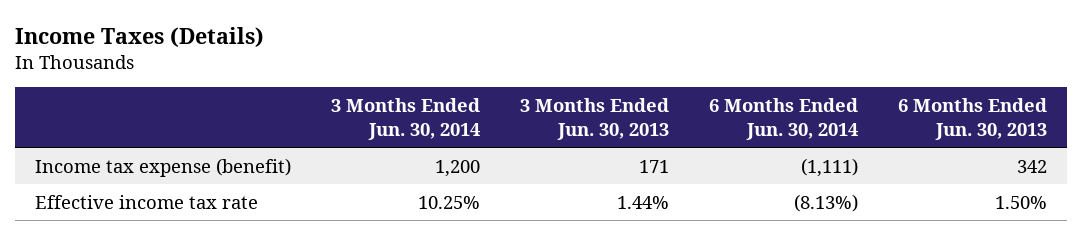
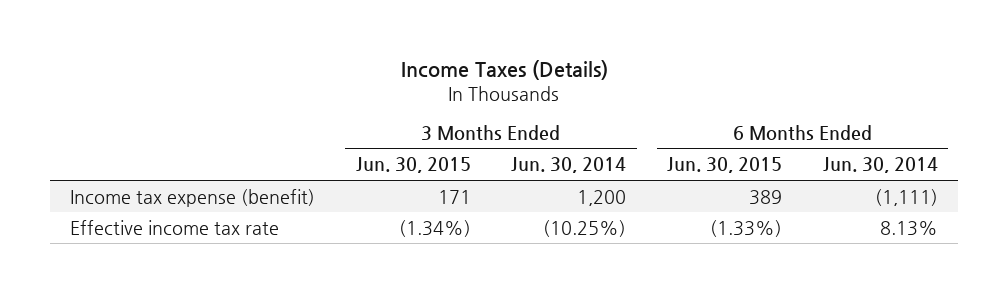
- | 3 Months Ended Jun. 30, 2014 | 3 Months Ended Jun. 30, 2013 | 6 Months Ended Jun. 30, 2014 | 6 Months Ended Jun. 30, 2013
+ | 3 Months Ended Jun. 30, 2015 | 3 Months Ended Jun. 30, 2014 | 6 Months Ended Jun. 30, 2015 | 6 Months Ended Jun. 30, 2014
- Effective income tax rate | 10.25% | 1.44% | (8.13%) | 1.50%
+ Effective income tax rate | (1.34%) | (10.25%) | (1.33%) | 8.13%

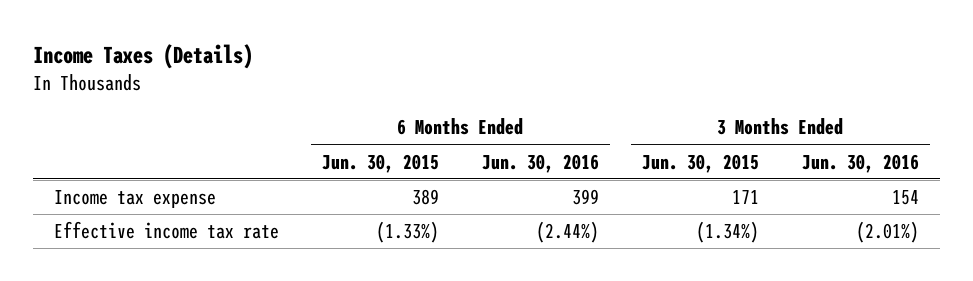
- | 3 Months Ended Jun. 30, 2015 | 3 Months Ended Jun. 30, 2014 | 6 Months Ended Jun. 30, 2015 | 6 Months Ended Jun. 30, 2014
+ | 6 Months Ended Jun. 30, 2015 | 6 Months Ended Jun. 30, 2016 | 3 Months Ended Jun. 30, 2015 | 3 Months Ended Jun. 30, 2016
- Income tax expense (benefit) | 171 | 1,200 | 389 | (1,111)
+ Income tax expense | 389 | 399 | 171 | 154

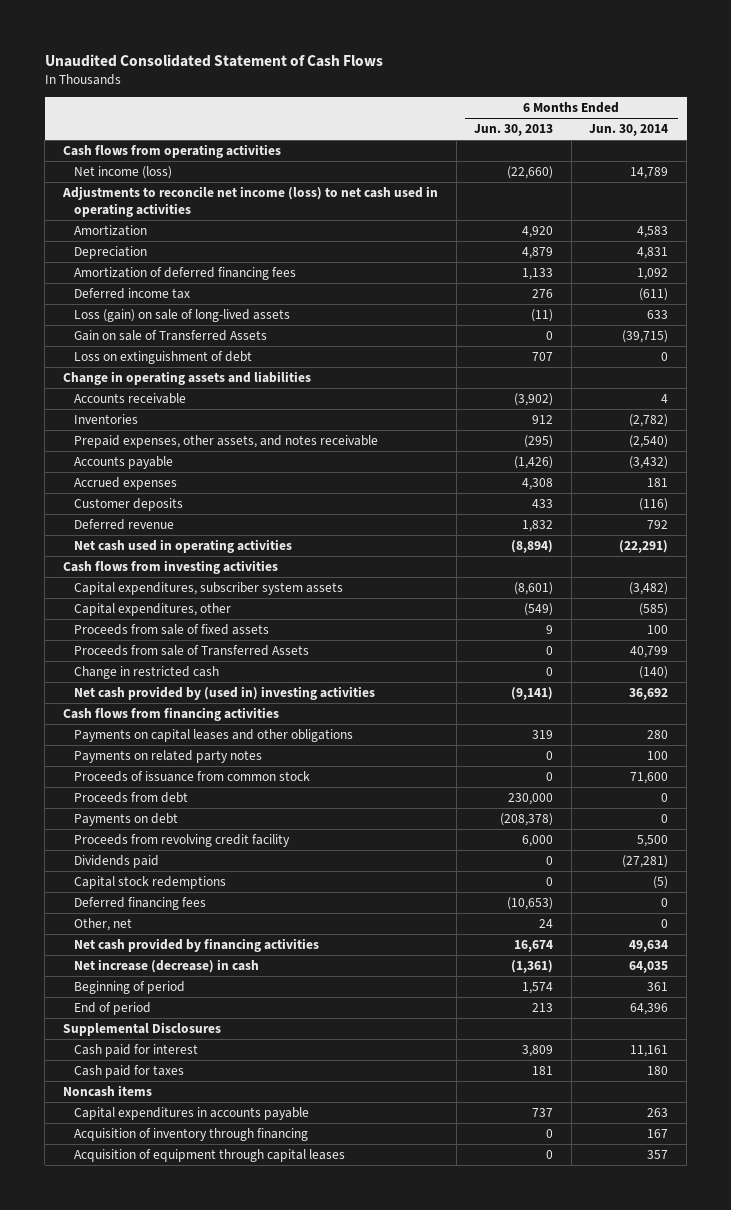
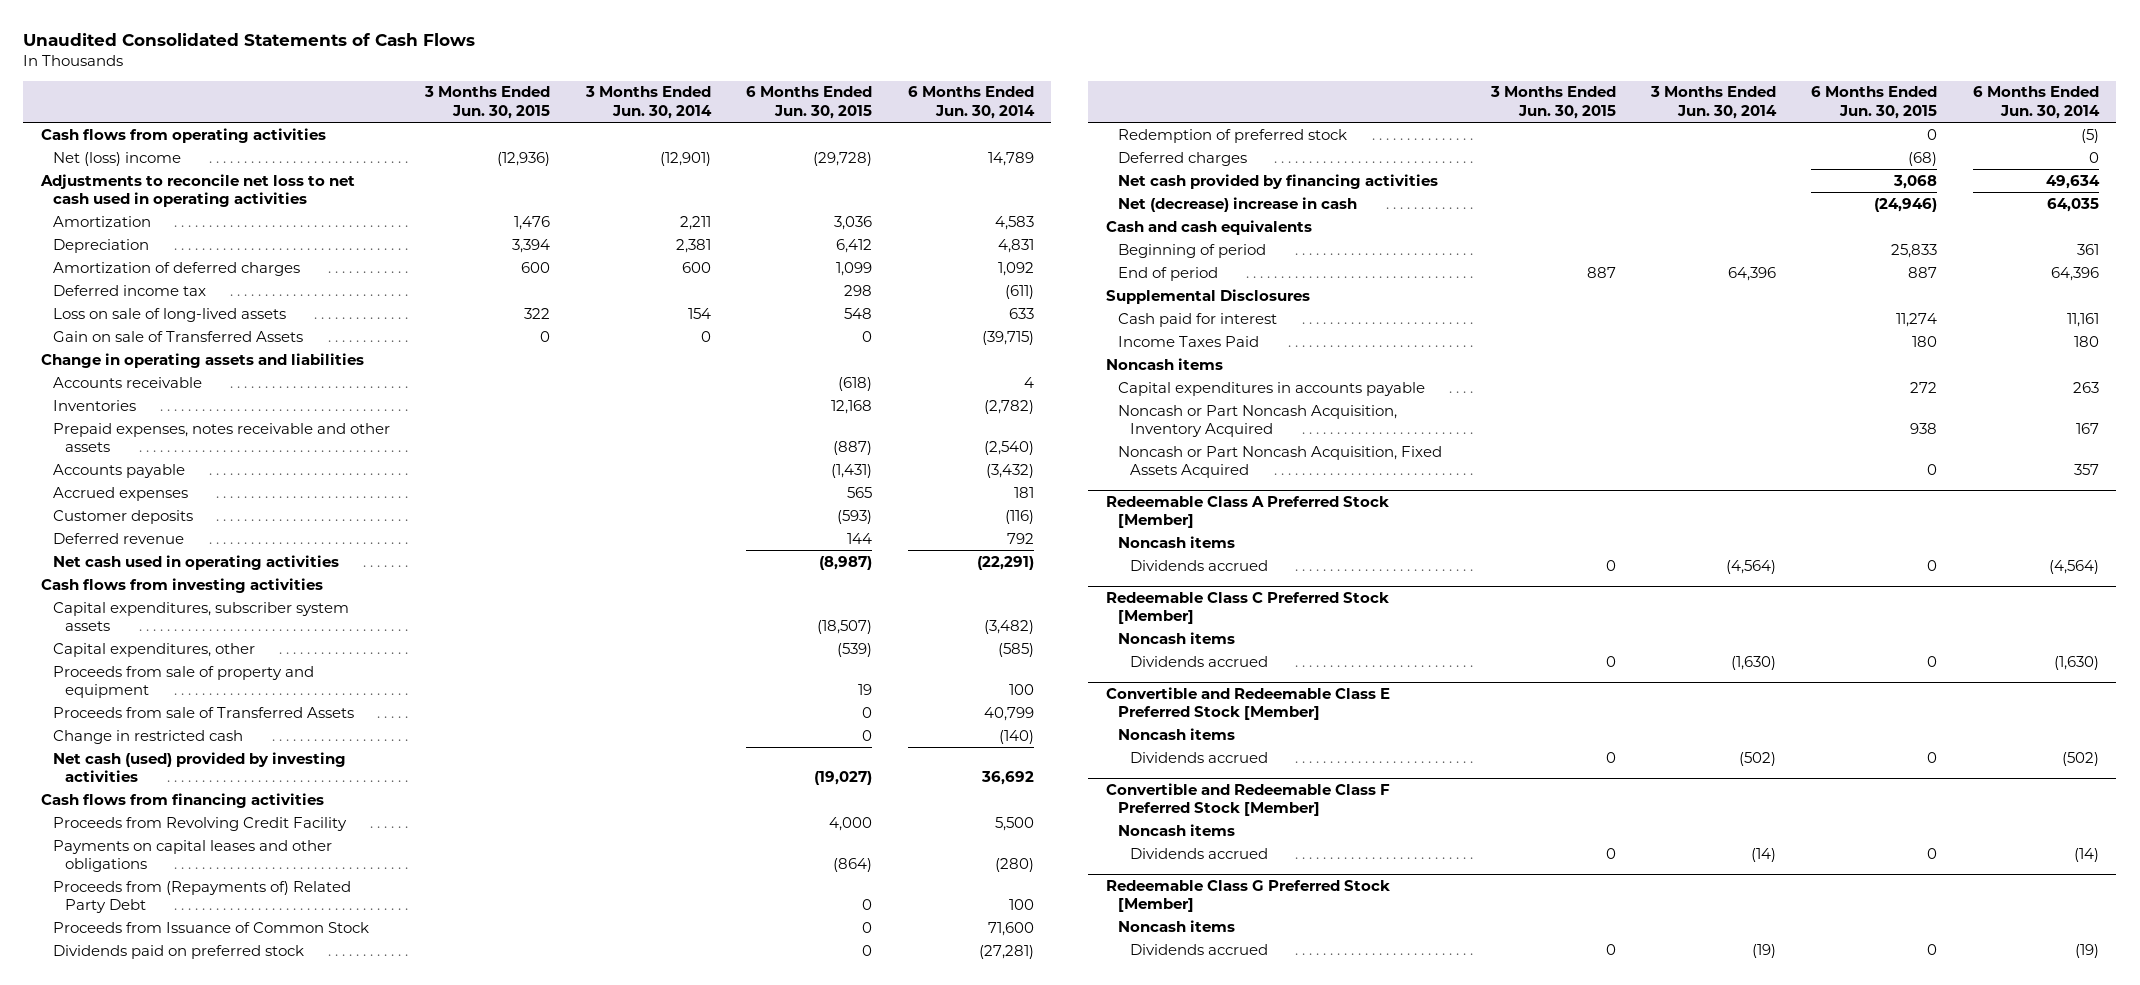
- Unaudited Consolidated Statement of Cash Flows
+ Unaudited Consolidated Statements of Cash Flows
- | 6 Months Ended Jun. 30, 2013 | 6 Months Ended Jun. 30, 2014
+ | 3 Months Ended Jun. 30, 2015 | 3 Months Ended Jun. 30, 2014 | 6 Months Ended Jun. 30, 2015 | 6 Months Ended Jun. 30, 2014
- Net income (loss) | (22,660) | 14,789
- Adjustments to reconcile net income (loss) to net cash used in operating activities
+ Net (loss) income | (12,936) | (12,901) | (29,728) | 14,789
+ Adjustments to reconcile net loss to net cash used in operating activities
- Amortization of deferred financing fees | 1,133 | 1,092
+ Amortization of deferred charges | 600 | 600 | 1,099 | 1,092
- Loss (gain) on sale of long-lived assets | (11) | 633
+ Loss on sale of long-lived assets | 322 | 154 | 548 | 633
- Loss on extinguishment of debt | 707 | 0
- Prepaid expenses, other assets, and notes receivable | (295) | (2,540)
+ Prepaid expenses, notes receivable and other assets | | | (887) | (2,540)
- Proceeds from sale of fixed assets | 9 | 100
+ Proceeds from sale of property and equipment | | | 19 | 100
- Net cash provided by (used in) investing activities | (9,141) | 36,692
+ Net cash (used) provided by investing activities | | | (19,027) | 36,692
- Payments on capital leases and other obligations | 319 | 280
- Payments on related party notes | 0 | 100
- Proceeds of issuance from common stock | 0 | 71,600
- Proceeds from debt | 230,000 | 0
- Payments on debt | (208,378) | 0
- Proceeds from revolving credit facility | 6,000 | 5,500
- Dividends paid | 0 | (27,281)
- Capital stock redemptions | 0 | (5)
- Deferred financing fees | (10,653) | 0
- Other, net | 24 | 0
+ Proceeds from Revolving Credit Facility | | | 4,000 | 5,500
+ Payments on capital leases and other obligations | | | (864) | (280)
+ Proceeds from (Repayments of) Related Party Debt | | | 0 | 100
+ Proceeds from Issuance of Common Stock | | | 0 | 71,600
+ Dividends paid on preferred stock | | | 0 | (27,281)
+ Redemption of preferred stock | | | 0 | (5)
+ Deferred charges | | | (68) | 0
- Net increase (decrease) in cash | (1,361) | 64,035
+ Net (decrease) increase in cash | | | (24,946) | 64,035
+ Cash and cash equivalents
- Cash paid for taxes | 181 | 180
+ Income Taxes Paid | | | 180 | 180
- Acquisition of inventory through financing | 0 | 167
- Acquisition of equipment through capital leases | 0 | 357
+ Noncash or Part Noncash Acquisition, Inventory Acquired | | | 938 | 167
+ Noncash or Part Noncash Acquisition, Fixed Assets Acquired | | | 0 | 357
+ Redeemable Class A Preferred Stock [Member]
+ Noncash items
+ Dividends accrued | 0 | (4,564) | 0 | (4,564)
+ Redeemable Class C Preferred Stock [Member]
+ Noncash items
+ Dividends accrued | 0 | (1,630) | 0 | (1,630)
+ Convertible and Redeemable Class E Preferred Stock [Member]
+ Noncash items
+ Dividends accrued | 0 | (502) | 0 | (502)
+ Convertible and Redeemable Class F Preferred Stock [Member]
+ Noncash items
+ Dividends accrued | 0 | (14) | 0 | (14)
+ Redeemable Class G Preferred Stock [Member]
+ Noncash items
+ Dividends accrued | 0 | (19) | 0 | (19)

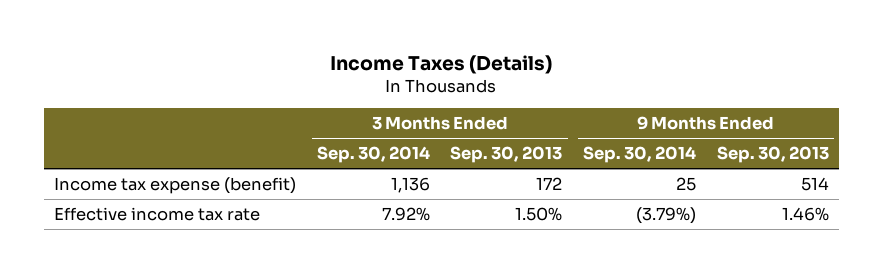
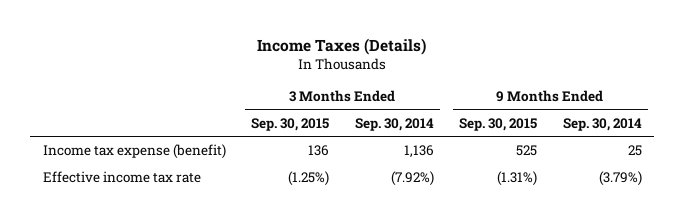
- | 3 Months Ended Sep. 30, 2014 | 3 Months Ended Sep. 30, 2013 | 9 Months Ended Sep. 30, 2014 | 9 Months Ended Sep. 30, 2013
+ | 3 Months Ended Sep. 30, 2015 | 3 Months Ended Sep. 30, 2014 | 9 Months Ended Sep. 30, 2015 | 9 Months Ended Sep. 30, 2014
- Effective income tax rate | 7.92% | 1.50% | (3.79%) | 1.46%
+ Effective income tax rate | (1.25%) | (7.92%) | (1.31%) | (3.79%)

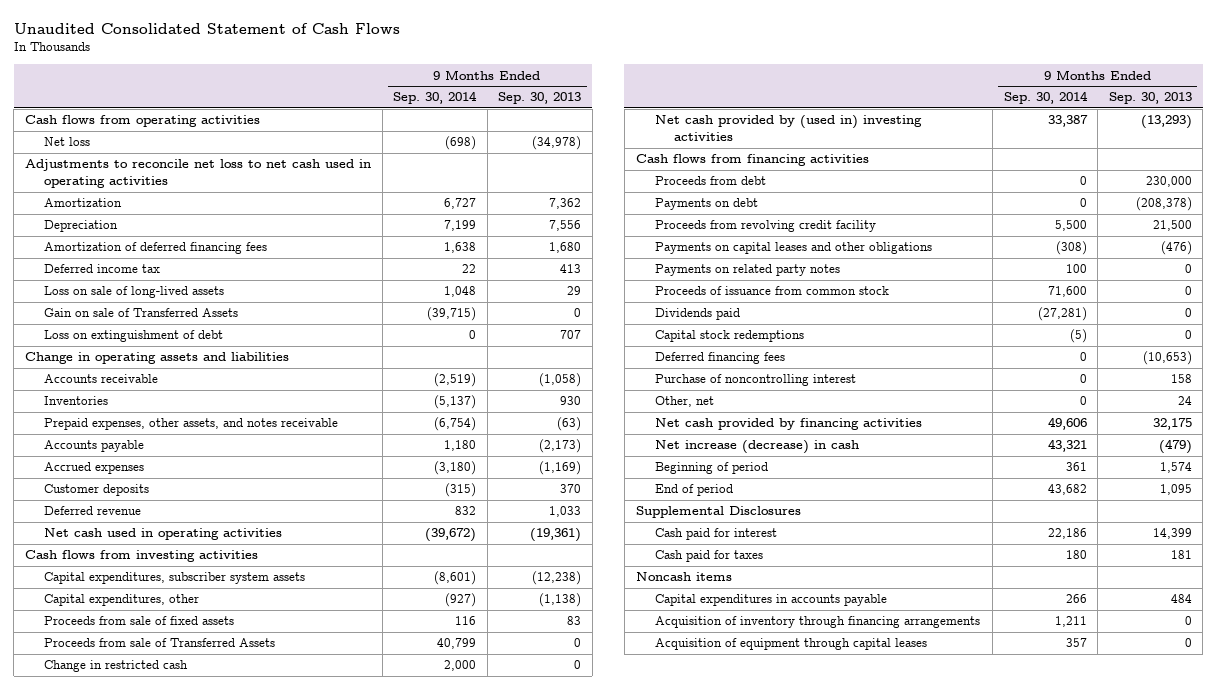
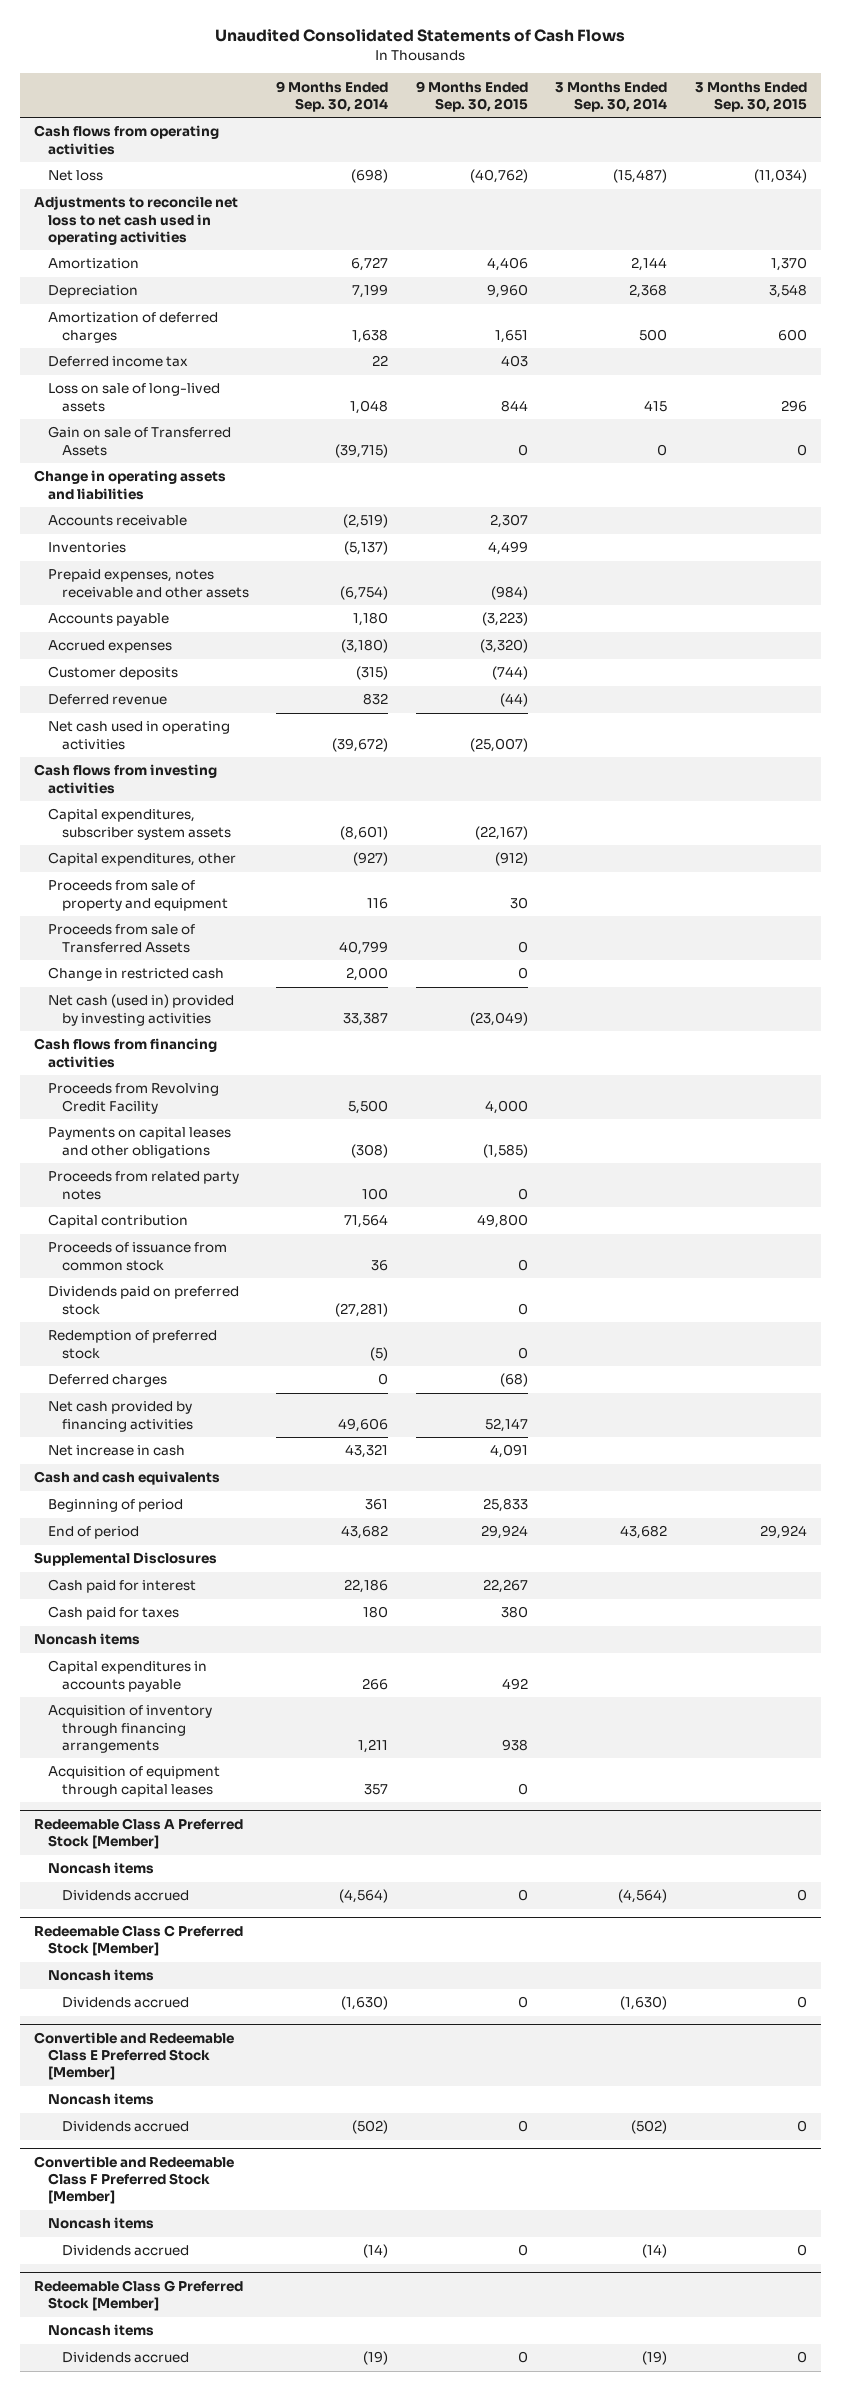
- Unaudited Consolidated Statement of Cash Flows
+ Unaudited Consolidated Statements of Cash Flows
- | 9 Months Ended Sep. 30, 2014 | 9 Months Ended Sep. 30, 2013
+ | 9 Months Ended Sep. 30, 2014 | 9 Months Ended Sep. 30, 2015 | 3 Months Ended Sep. 30, 2014 | 3 Months Ended Sep. 30, 2015
- Amortization of deferred financing fees | 1,638 | 1,680
+ Amortization of deferred charges | 1,638 | 1,651 | 500 | 600
- Loss on extinguishment of debt | 0 | 707
- Prepaid expenses, other assets, and notes receivable | (6,754) | (63)
+ Prepaid expenses, notes receivable and other assets | (6,754) | (984) | |
- Proceeds from sale of fixed assets | 116 | 83
+ Proceeds from sale of property and equipment | 116 | 30 | |
- Net cash provided by (used in) investing activities | 33,387 | (13,293)
+ Net cash (used in) provided by investing activities | 33,387 | (23,049) | |
- Proceeds from debt | 0 | 230,000
- Payments on debt | 0 | (208,378)
- Proceeds from revolving credit facility | 5,500 | 21,500
+ Proceeds from Revolving Credit Facility | 5,500 | 4,000 | |
- Payments on related party notes | 100 | 0
- Proceeds of issuance from common stock | 71,600 | 0
- Dividends paid | (27,281) | 0
- Capital stock redemptions | (5) | 0
- Deferred financing fees | 0 | (10,653)
- Purchase of noncontrolling interest | 0 | 158
- Other, net | 0 | 24
+ Proceeds from related party notes | 100 | 0 | |
+ Capital contribution | 71,564 | 49,800 | |
+ Proceeds of issuance from common stock | 36 | 0 | |
+ Dividends paid on preferred stock | (27,281) | 0 | |
+ Redemption of preferred stock | (5) | 0 | |
+ Deferred charges | 0 | (68) | |
- Net increase (decrease) in cash | 43,321 | (479)
+ Net increase in cash | 43,321 | 4,091 | |
+ Cash and cash equivalents
+ Redeemable Class A Preferred Stock [Member]
+ Noncash items
+ Dividends accrued | (4,564) | 0 | (4,564) | 0
+ Redeemable Class C Preferred Stock [Member]
+ Noncash items
+ Dividends accrued | (1,630) | 0 | (1,630) | 0
+ Convertible and Redeemable Class E Preferred Stock [Member]
+ Noncash items
+ Dividends accrued | (502) | 0 | (502) | 0
+ Convertible and Redeemable Class F Preferred Stock [Member]
+ Noncash items
+ Dividends accrued | (14) | 0 | (14) | 0
+ Redeemable Class G Preferred Stock [Member]
+ Noncash items
+ Dividends accrued | (19) | 0 | (19) | 0

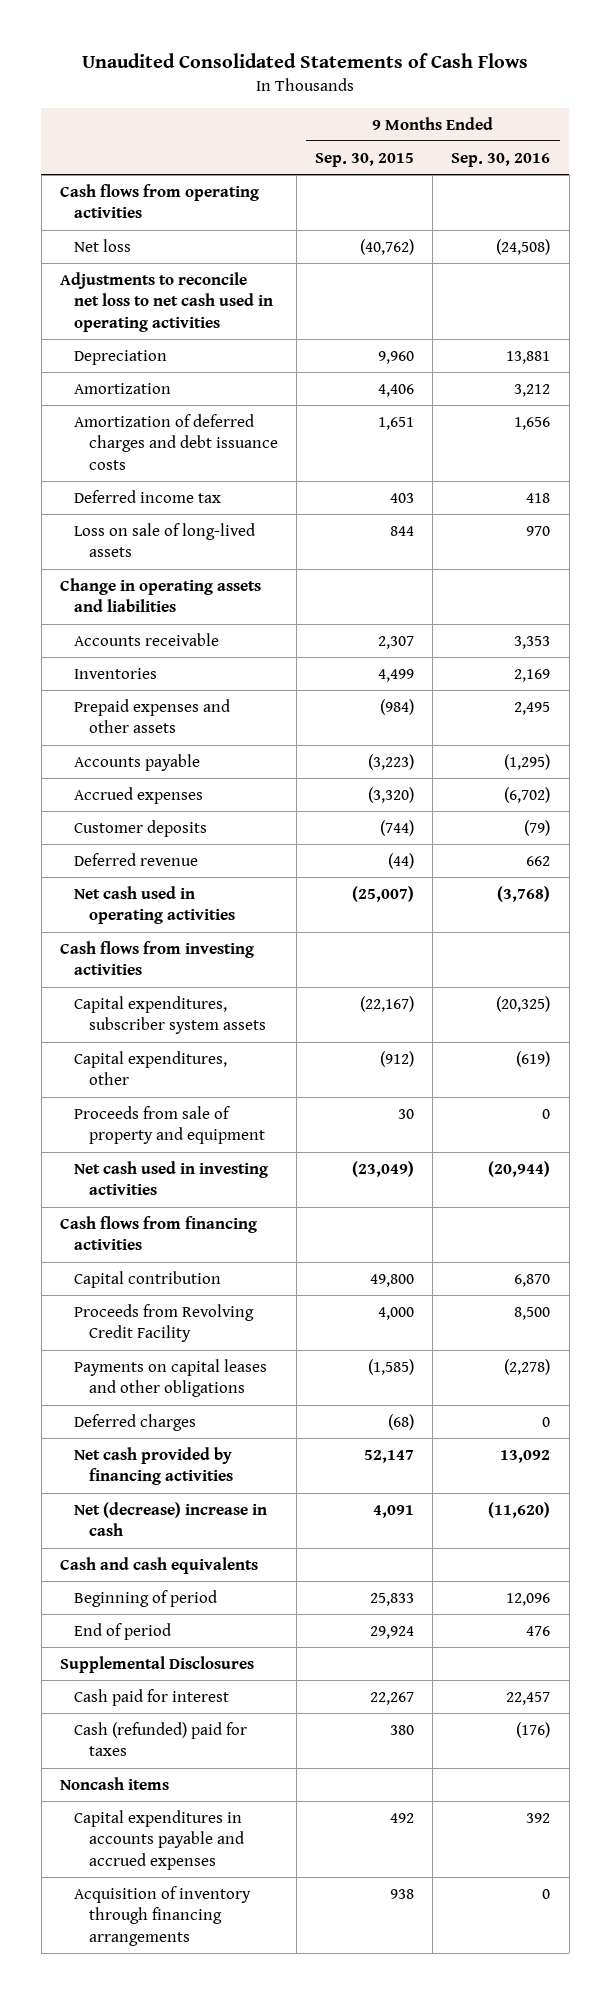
- | 9 Months Ended Sep. 30, 2014 | 9 Months Ended Sep. 30, 2015 | 3 Months Ended Sep. 30, 2014 | 3 Months Ended Sep. 30, 2015
+ | 9 Months Ended Sep. 30, 2015 | 9 Months Ended Sep. 30, 2016
- Amortization of deferred charges | 1,638 | 1,651 | 500 | 600
moved down: Amortization | 4,406 | 3,212
+ Amortization of deferred charges and debt issuance costs | 1,651 | 1,656
- Gain on sale of Transferred Assets | (39,715) | 0 | 0 | 0
- Prepaid expenses, notes receivable and other assets | (6,754) | (984) | |
+ Prepaid expenses and other assets | (984) | 2,495
- Proceeds from sale of Transferred Assets | 40,799 | 0 | |
- Change in restricted cash | 2,000 | 0 | |
- Net cash (used in) provided by investing activities | 33,387 | (23,049) | |
+ Net cash used in investing activities | (23,049) | (20,944)
moved up: Capital contribution | 49,800 | 6,870
- Proceeds from related party notes | 100 | 0 | |
- Proceeds of issuance from common stock | 36 | 0 | |
- Dividends paid on preferred stock | (27,281) | 0 | |
- Redemption of preferred stock | (5) | 0 | |
- Net increase in cash | 43,321 | 4,091 | |
+ Net (decrease) increase in cash | 4,091 | (11,620)
- Cash paid for taxes | 180 | 380 | |
+ Cash (refunded) paid for taxes | 380 | (176)
- Capital expenditures in accounts payable | 266 | 492 | |
+ Capital expenditures in accounts payable and accrued expenses | 492 | 392
- Acquisition of equipment through capital leases | 357 | 0 | |
- Redeemable Class A Preferred Stock [Member]
- Noncash items
- Dividends accrued | (4,564) | 0 | (4,564) | 0
- Redeemable Class C Preferred Stock [Member]
- Noncash items
- Dividends accrued | (1,630) | 0 | (1,630) | 0
- Convertible and Redeemable Class E Preferred Stock [Member]
- Noncash items
- Dividends accrued | (502) | 0 | (502) | 0
- Convertible and Redeemable Class F Preferred Stock [Member]
- Noncash items
- Dividends accrued | (14) | 0 | (14) | 0
- Redeemable Class G Preferred Stock [Member]
- Noncash items
- Dividends accrued | (19) | 0 | (19) | 0

